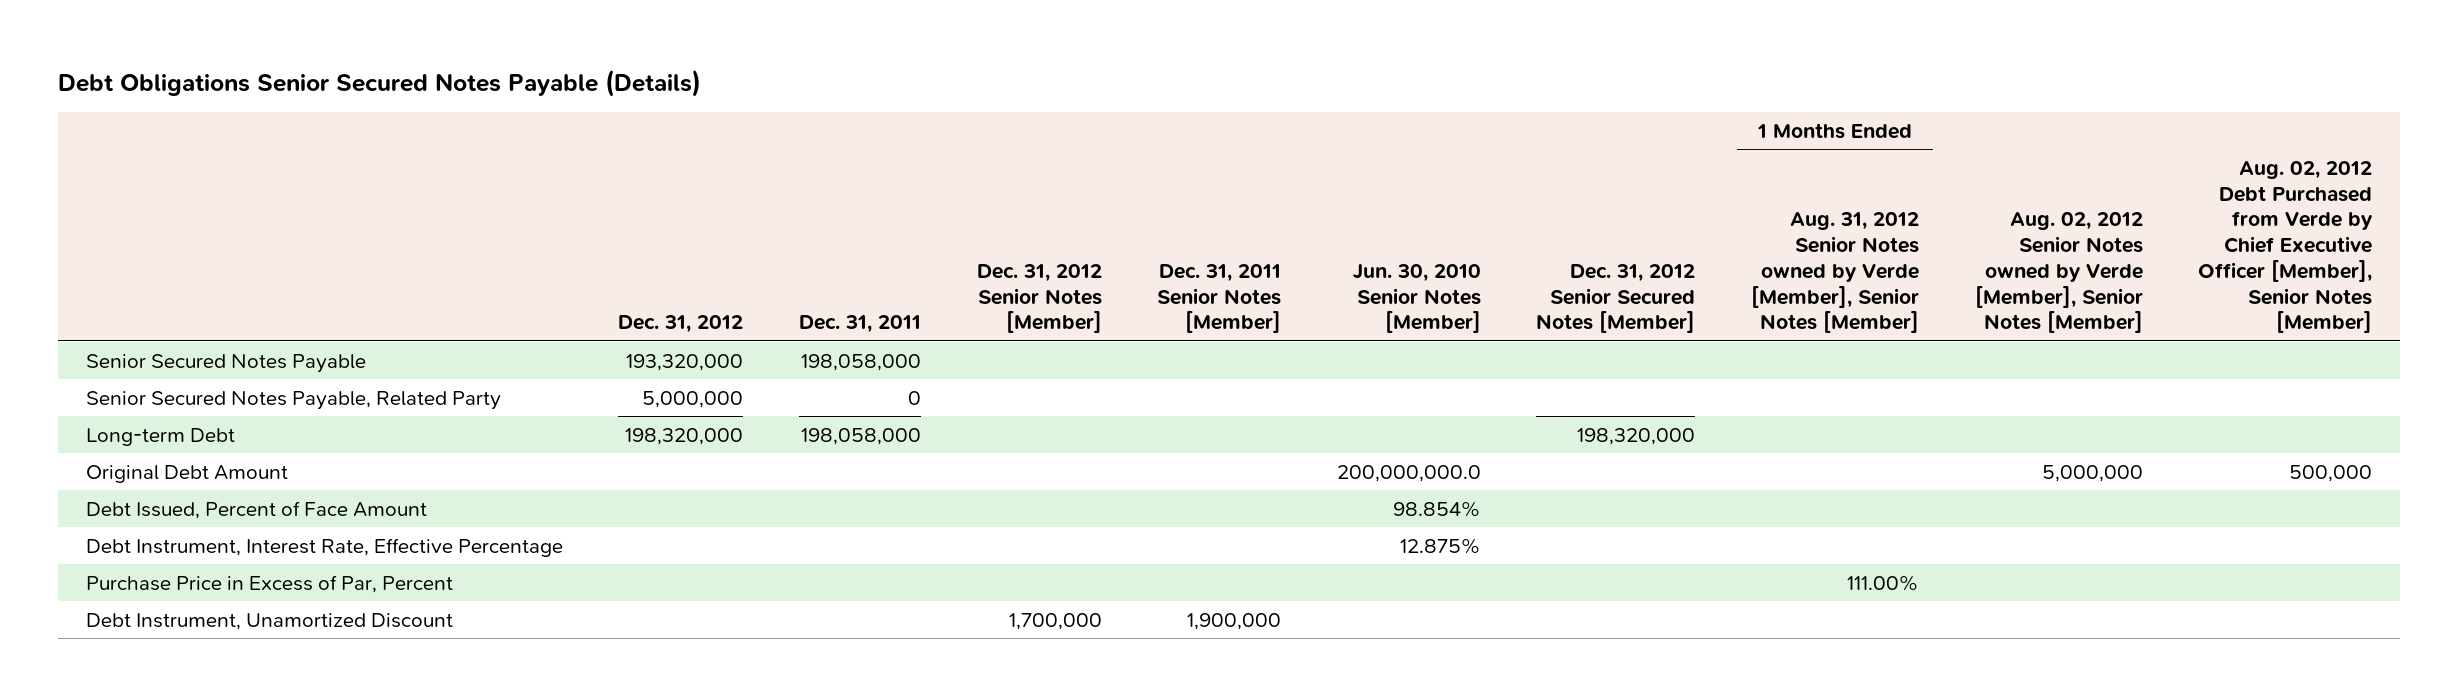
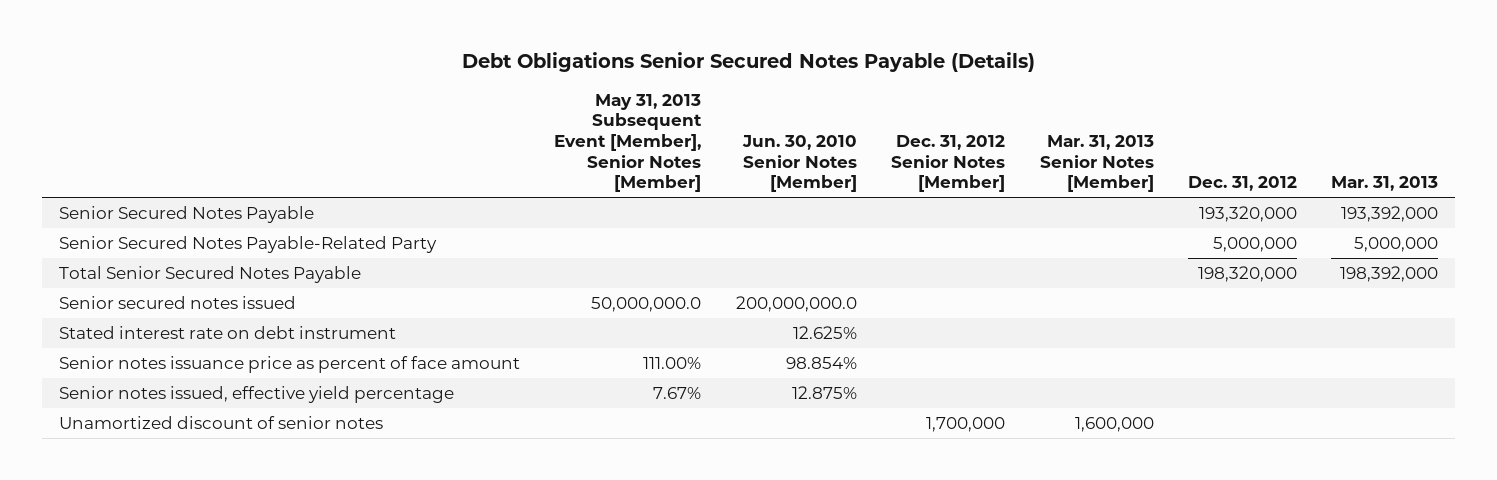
- | Dec. 31, 2012 | Dec. 31, 2011 | Dec. 31, 2012 Senior Notes [Member] | Dec. 31, 2011 Senior Notes [Member] | Jun. 30, 2010 Senior Notes [Member] | Dec. 31, 2012 Senior Secured Notes [Member] | 1 Months Ended Aug. 31, 2012 Senior Notes owned by Verde [Member], Senior Notes [Member] | Aug. 02, 2012 Senior Notes owned by Verde [Member], Senior Notes [Member] | Aug. 02, 2012 Debt Purchased from Verde by Chief Executive Officer [Member], Senior Notes [Member]
+ | May 31, 2013 Subsequent Event [Member], Senior Notes [Member] | Jun. 30, 2010 Senior Notes [Member] | Dec. 31, 2012 Senior Notes [Member] | Mar. 31, 2013 Senior Notes [Member] | Dec. 31, 2012 | Mar. 31, 2013
- Senior Secured Notes Payable, Related Party | 5,000,000 | 0 | | | | | | |
- Long-term Debt | 198,320,000 | 198,058,000 | | | | 198,320,000 | | |
- Original Debt Amount | | | | | 200,000,000.0 | | | 5,000,000 | 500,000
- Debt Issued, Percent of Face Amount | | | | | 98.854% | | | |
- Debt Instrument, Interest Rate, Effective Percentage | | | | | 12.875% | | | |
- Purchase Price in Excess of Par, Percent | | | | | | | 111.00% | |
- Debt Instrument, Unamortized Discount | | | 1,700,000 | 1,900,000 | | | | |
+ Senior Secured Notes Payable-Related Party | | | | | 5,000,000 | 5,000,000
+ Total Senior Secured Notes Payable | | | | | 198,320,000 | 198,392,000
+ Senior secured notes issued | 50,000,000.0 | 200,000,000.0 | | | |
+ Stated interest rate on debt instrument | | 12.625% | | | |
+ Senior notes issuance price as percent of face amount | 111.00% | 98.854% | | | |
+ Senior notes issued, effective yield percentage | 7.67% | 12.875% | | | |
+ Unamortized discount of senior notes | | | 1,700,000 | 1,600,000 | |

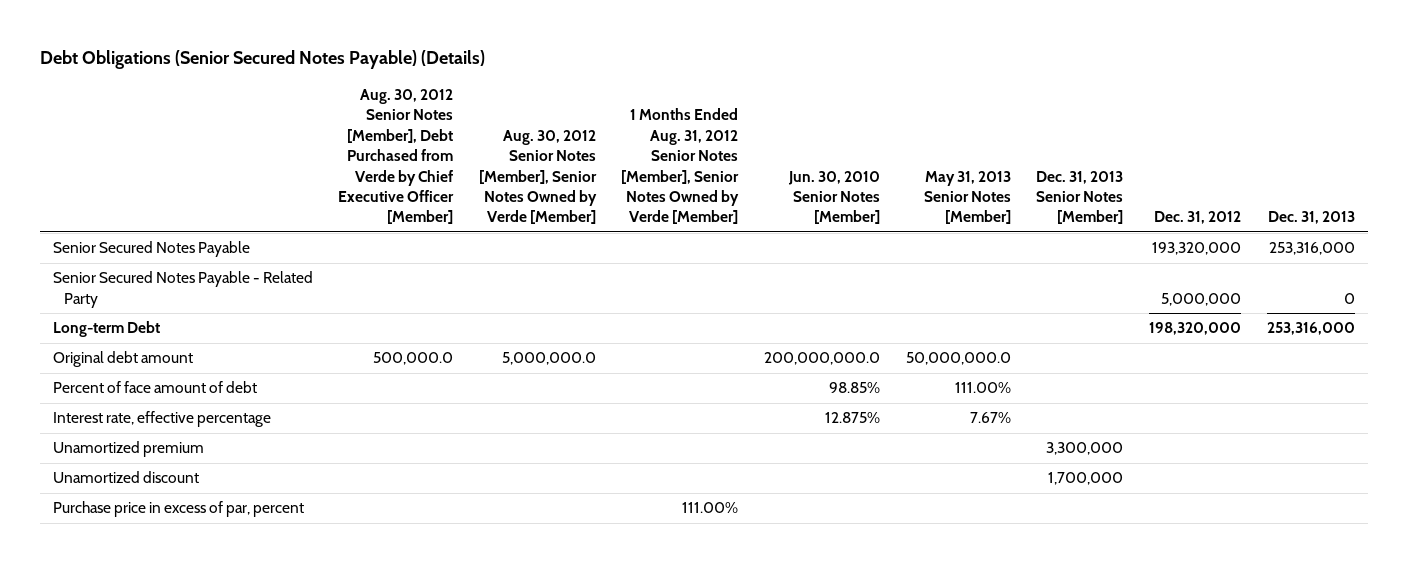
- Debt Obligations Senior Secured Notes Payable (Details)
+ Debt Obligations (Senior Secured Notes Payable) (Details)
- | May 31, 2013 Subsequent Event [Member], Senior Notes [Member] | Jun. 30, 2010 Senior Notes [Member] | Dec. 31, 2012 Senior Notes [Member] | Mar. 31, 2013 Senior Notes [Member] | Dec. 31, 2012 | Mar. 31, 2013
+ | Aug. 30, 2012 Senior Notes [Member], Debt Purchased from Verde by Chief Executive Officer [Member] | Aug. 30, 2012 Senior Notes [Member], Senior Notes Owned by Verde [Member] | 1 Months Ended Aug. 31, 2012 Senior Notes [Member], Senior Notes Owned by Verde [Member] | Jun. 30, 2010 Senior Notes [Member] | May 31, 2013 Senior Notes [Member] | Dec. 31, 2013 Senior Notes [Member] | Dec. 31, 2012 | Dec. 31, 2013
- Senior Secured Notes Payable-Related Party | | | | | 5,000,000 | 5,000,000
- Total Senior Secured Notes Payable | | | | | 198,320,000 | 198,392,000
- Senior secured notes issued | 50,000,000.0 | 200,000,000.0 | | | |
- Stated interest rate on debt instrument | | 12.625% | | | |
- Senior notes issuance price as percent of face amount | 111.00% | 98.854% | | | |
- Senior notes issued, effective yield percentage | 7.67% | 12.875% | | | |
- Unamortized discount of senior notes | | | 1,700,000 | 1,600,000 | |
+ Senior Secured Notes Payable - Related Party | | | | | | | 5,000,000 | 0
+ Long-term Debt | | | | | | | 198,320,000 | 253,316,000
+ Original debt amount | 500,000.0 | 5,000,000.0 | | 200,000,000.0 | 50,000,000.0 | | |
+ Percent of face amount of debt | | | | 98.85% | 111.00% | | |
+ Interest rate, effective percentage | | | | 12.875% | 7.67% | | |
+ Unamortized premium | | | | | | 3,300,000 | |
+ Unamortized discount | | | | | | 1,700,000 | |
+ Purchase price in excess of par, percent | | | 111.00% | | | | |

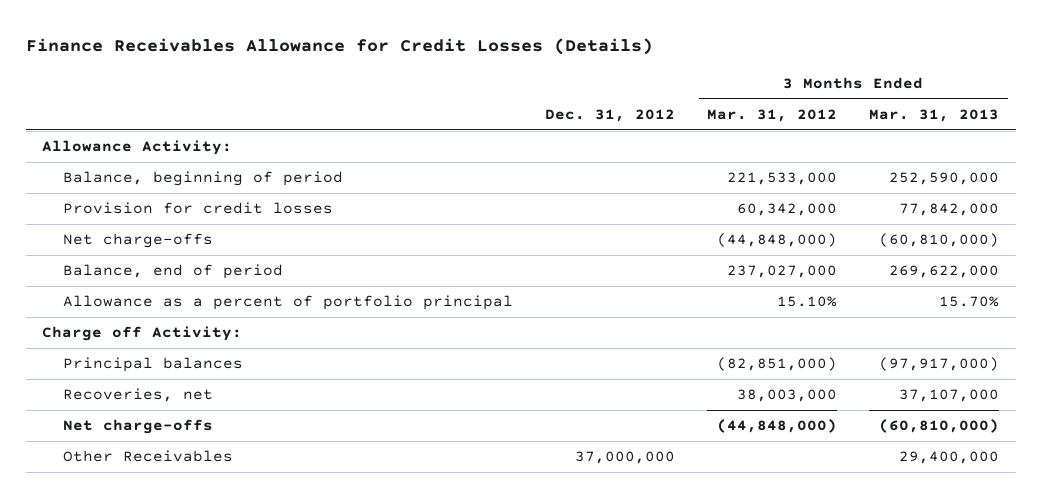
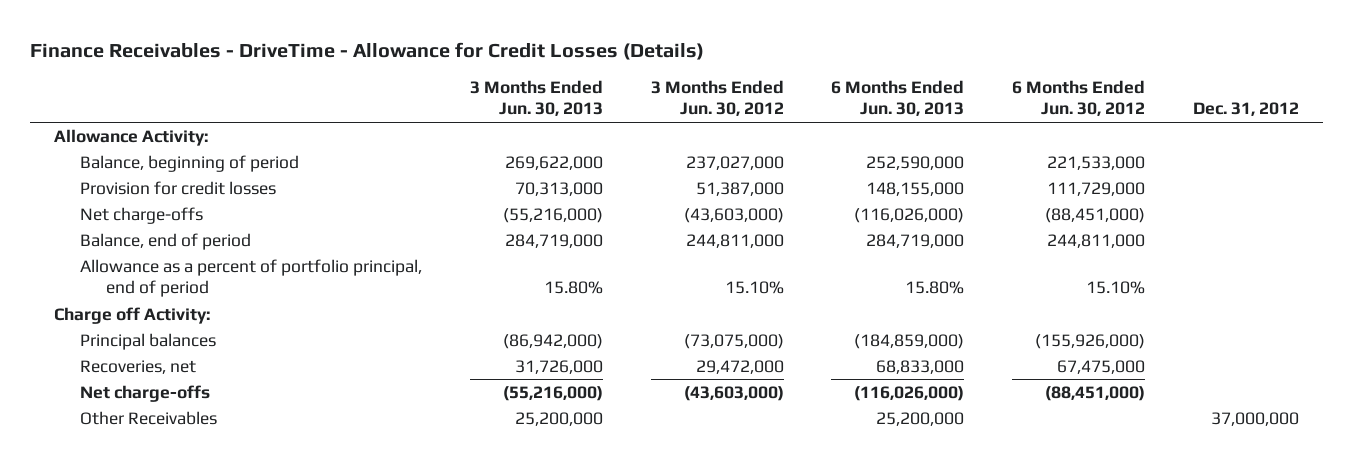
- Finance Receivables Allowance for Credit Losses (Details)
+ Finance Receivables - DriveTime - Allowance for Credit Losses (Details)
- | Dec. 31, 2012 | 3 Months Ended Mar. 31, 2012 | 3 Months Ended Mar. 31, 2013
+ | 3 Months Ended Jun. 30, 2013 | 3 Months Ended Jun. 30, 2012 | 6 Months Ended Jun. 30, 2013 | 6 Months Ended Jun. 30, 2012 | Dec. 31, 2012
- Allowance as a percent of portfolio principal | | 15.10% | 15.70%
+ Allowance as a percent of portfolio principal, end of period | 15.80% | 15.10% | 15.80% | 15.10% |

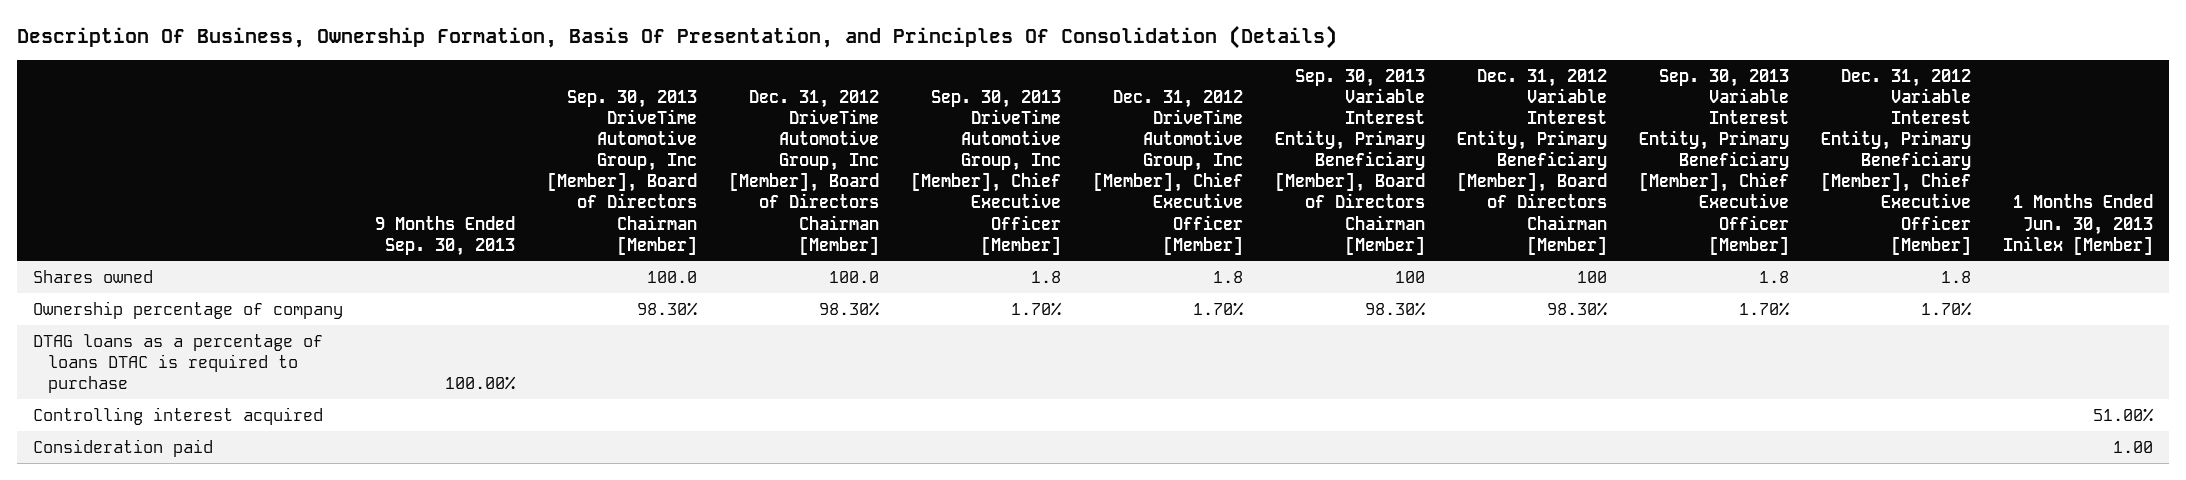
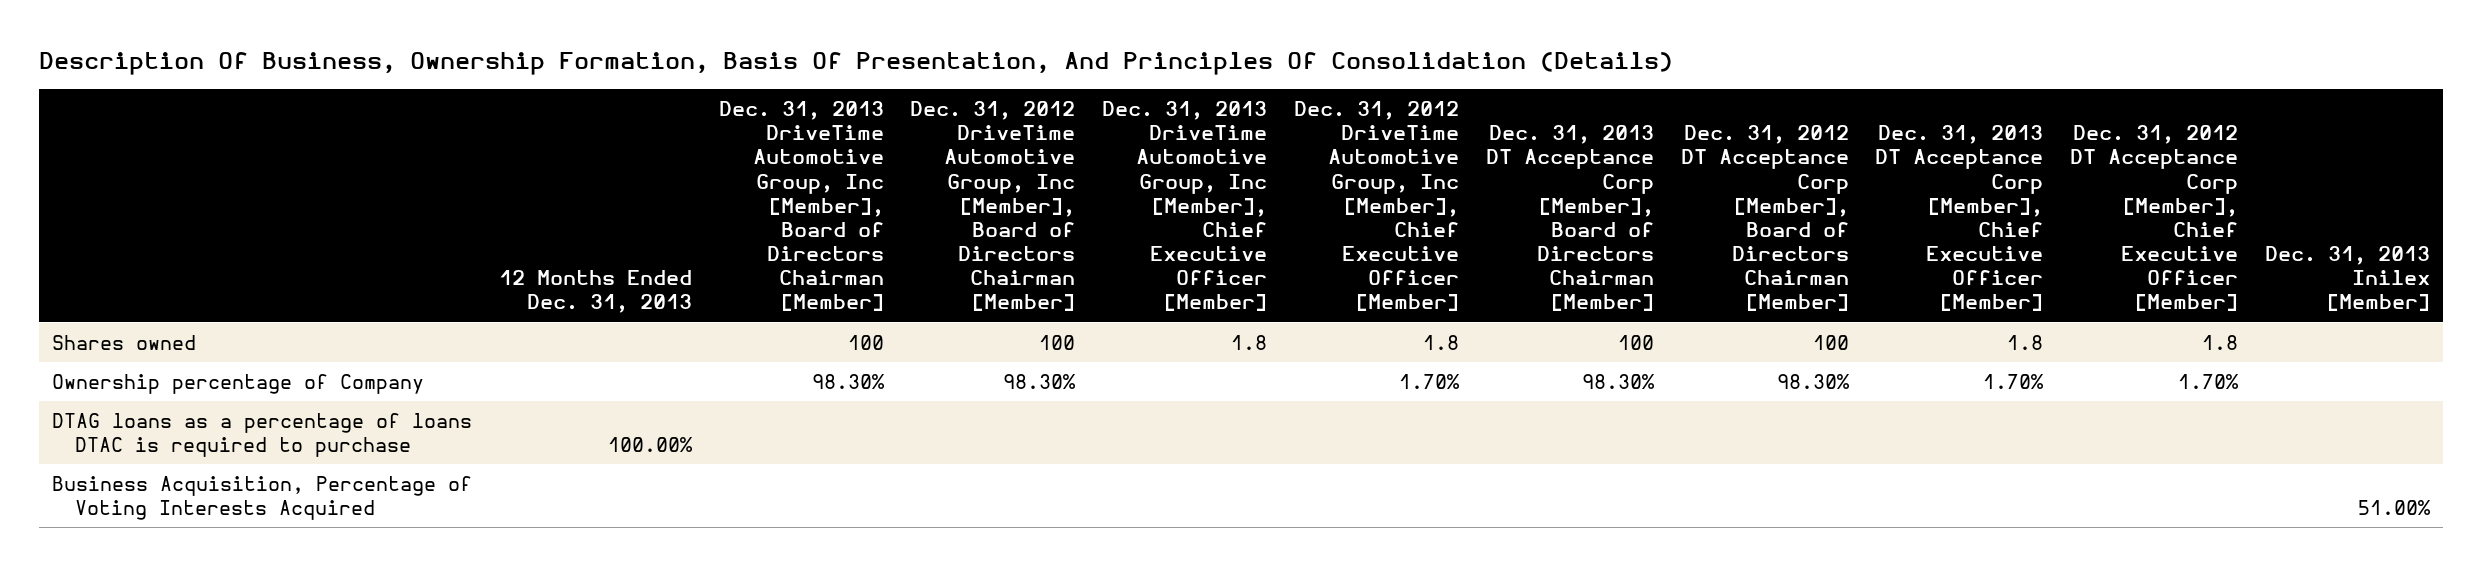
- Description Of Business, Ownership Formation, Basis Of Presentation, and Principles Of Consolidation (Details)
+ Description Of Business, Ownership Formation, Basis Of Presentation, And Principles Of Consolidation (Details)
- | 9 Months Ended Sep. 30, 2013 | Sep. 30, 2013 DriveTime Automotive Group, Inc [Member], Board of Directors Chairman [Member] | Dec. 31, 2012 DriveTime Automotive Group, Inc [Member], Board of Directors Chairman [Member] | Sep. 30, 2013 DriveTime Automotive Group, Inc [Member], Chief Executive Officer [Member] | Dec. 31, 2012 DriveTime Automotive Group, Inc [Member], Chief Executive Officer [Member] | Sep. 30, 2013 Variable Interest Entity, Primary Beneficiary [Member], Board of Directors Chairman [Member] | Dec. 31, 2012 Variable Interest Entity, Primary Beneficiary [Member], Board of Directors Chairman [Member] | Sep. 30, 2013 Variable Interest Entity, Primary Beneficiary [Member], Chief Executive Officer [Member] | Dec. 31, 2012 Variable Interest Entity, Primary Beneficiary [Member], Chief Executive Officer [Member] | 1 Months Ended Jun. 30, 2013 Inilex [Member]
+ | 12 Months Ended Dec. 31, 2013 | Dec. 31, 2013 DriveTime Automotive Group, Inc [Member], Board of Directors Chairman [Member] | Dec. 31, 2012 DriveTime Automotive Group, Inc [Member], Board of Directors Chairman [Member] | Dec. 31, 2013 DriveTime Automotive Group, Inc [Member], Chief Executive Officer [Member] | Dec. 31, 2012 DriveTime Automotive Group, Inc [Member], Chief Executive Officer [Member] | Dec. 31, 2013 DT Acceptance Corp [Member], Board of Directors Chairman [Member] | Dec. 31, 2012 DT Acceptance Corp [Member], Board of Directors Chairman [Member] | Dec. 31, 2013 DT Acceptance Corp [Member], Chief Executive Officer [Member] | Dec. 31, 2012 DT Acceptance Corp [Member], Chief Executive Officer [Member] | Dec. 31, 2013 Inilex [Member]
- Shares owned | | 100.0 | 100.0 | 1.8 | 1.8 | 100 | 100 | 1.8 | 1.8 |
- Ownership percentage of company | | 98.30% | 98.30% | 1.70% | 1.70% | 98.30% | 98.30% | 1.70% | 1.70% |
+ Shares owned | | 100 | 100 | 1.8 | 1.8 | 100 | 100 | 1.8 | 1.8 |
+ Ownership percentage of Company | | 98.30% | 98.30% | | 1.70% | 98.30% | 98.30% | 1.70% | 1.70% |
- Controlling interest acquired | | | | | | | | | | 51.00%
- Consideration paid | | | | | | | | | | 1.00
+ Business Acquisition, Percentage of Voting Interests Acquired | | | | | | | | | | 51.00%

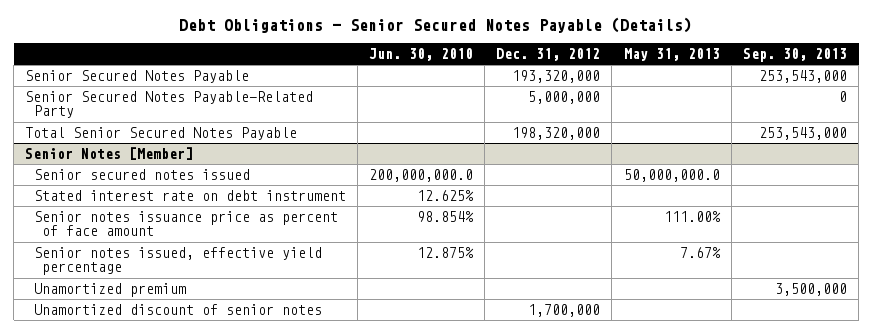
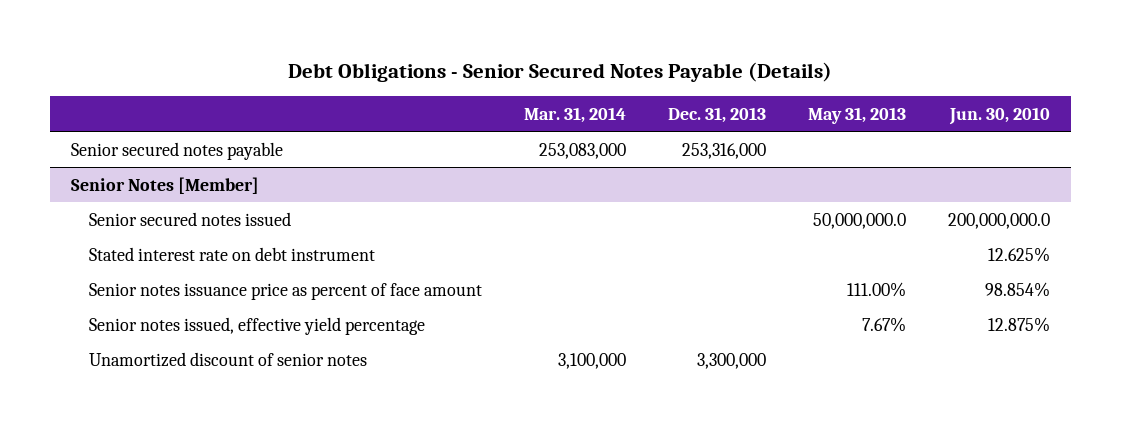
- | Jun. 30, 2010 | Dec. 31, 2012 | May 31, 2013 | Sep. 30, 2013
+ | Mar. 31, 2014 | Dec. 31, 2013 | May 31, 2013 | Jun. 30, 2010
- Senior Secured Notes Payable | | 193,320,000 | | 253,543,000
- Senior Secured Notes Payable-Related Party | | 5,000,000 | | 0
- Total Senior Secured Notes Payable | | 198,320,000 | | 253,543,000
+ Senior secured notes payable | 253,083,000 | 253,316,000 | |
@ Senior Notes [Member]
- Unamortized premium | | | | 3,500,000

